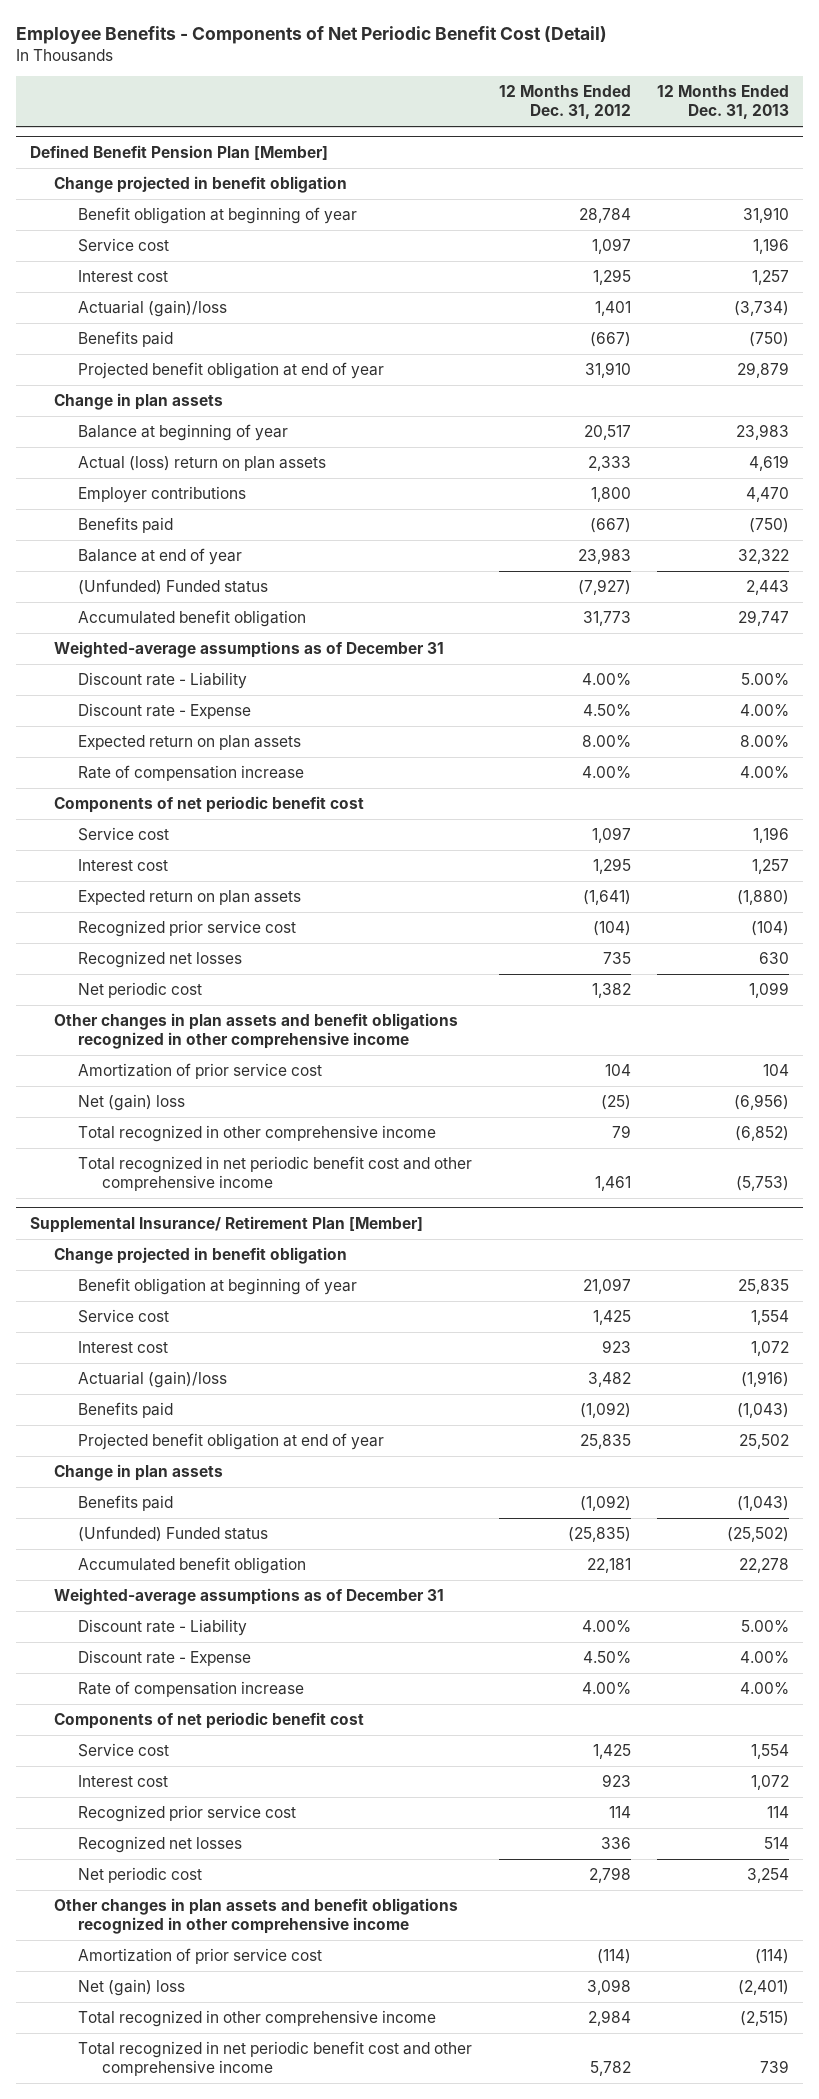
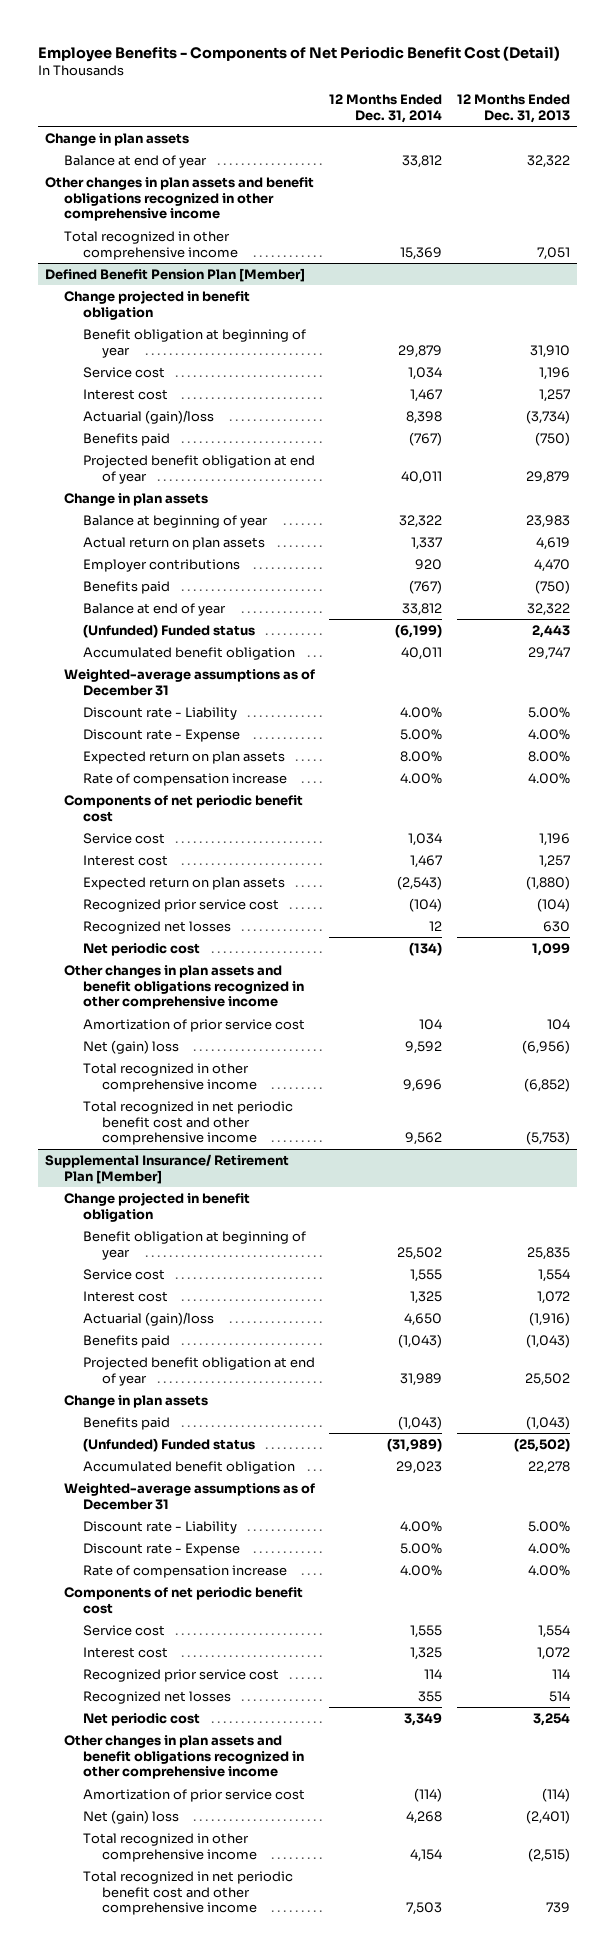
- | 12 Months Ended Dec. 31, 2012 | 12 Months Ended Dec. 31, 2013
+ | 12 Months Ended Dec. 31, 2014 | 12 Months Ended Dec. 31, 2013
+ Change in plan assets
+ Balance at end of year | 33,812 | 32,322
+ Other changes in plan assets and benefit obligations recognized in other comprehensive income
+ Total recognized in other comprehensive income | 15,369 | 7,051
@ Defined Benefit Pension Plan [Member]
- Actual (loss) return on plan assets | 2,333 | 4,619
+ Actual return on plan assets | 1,337 | 4,619

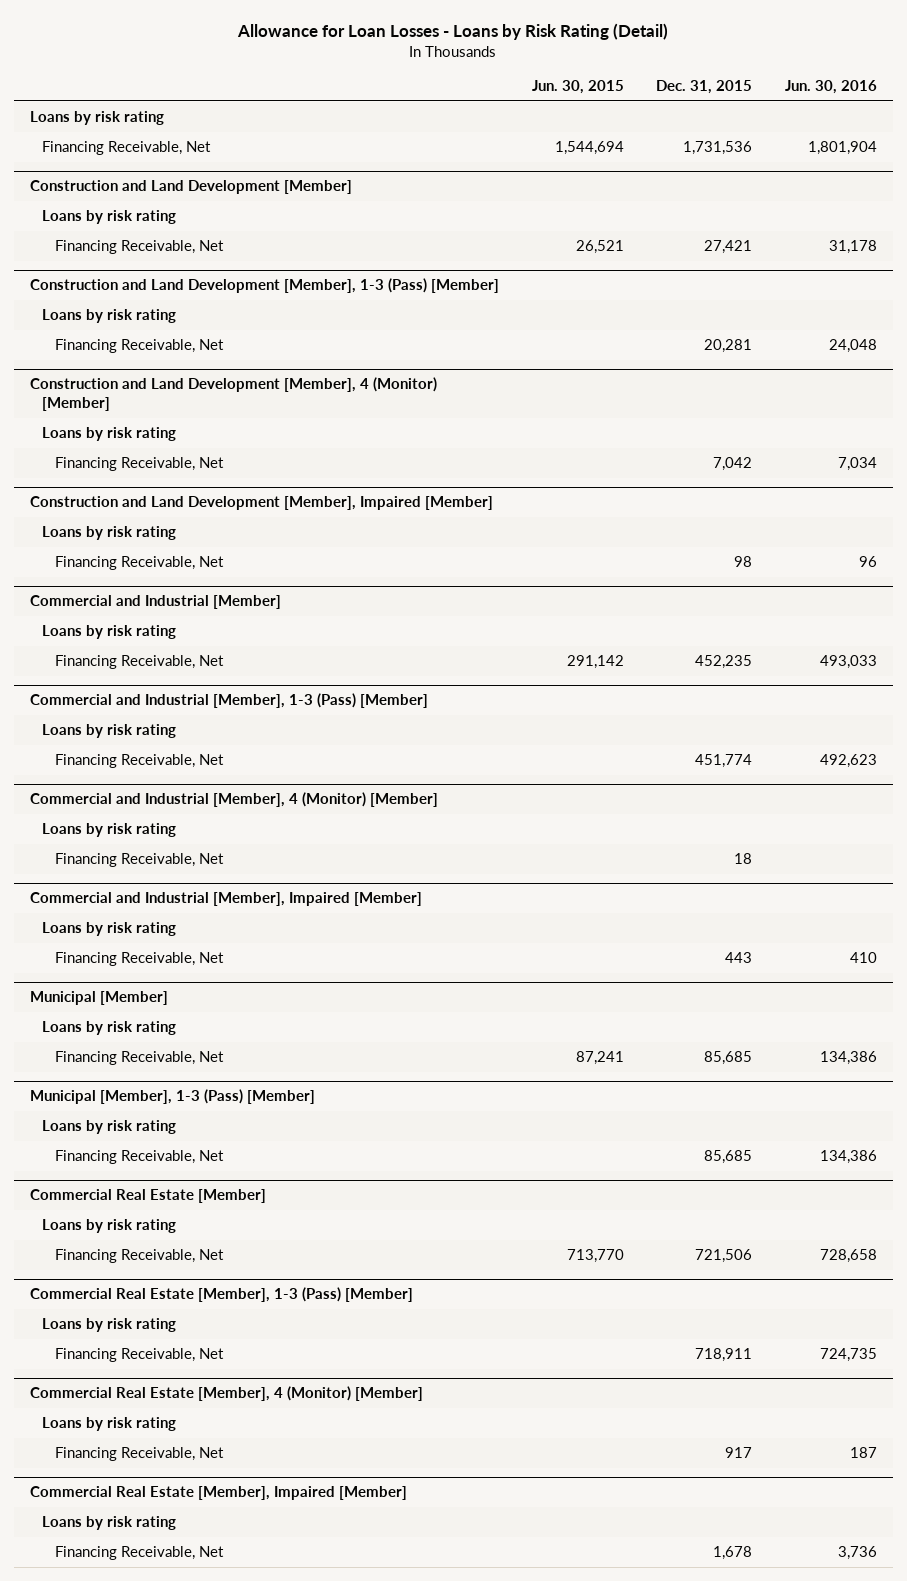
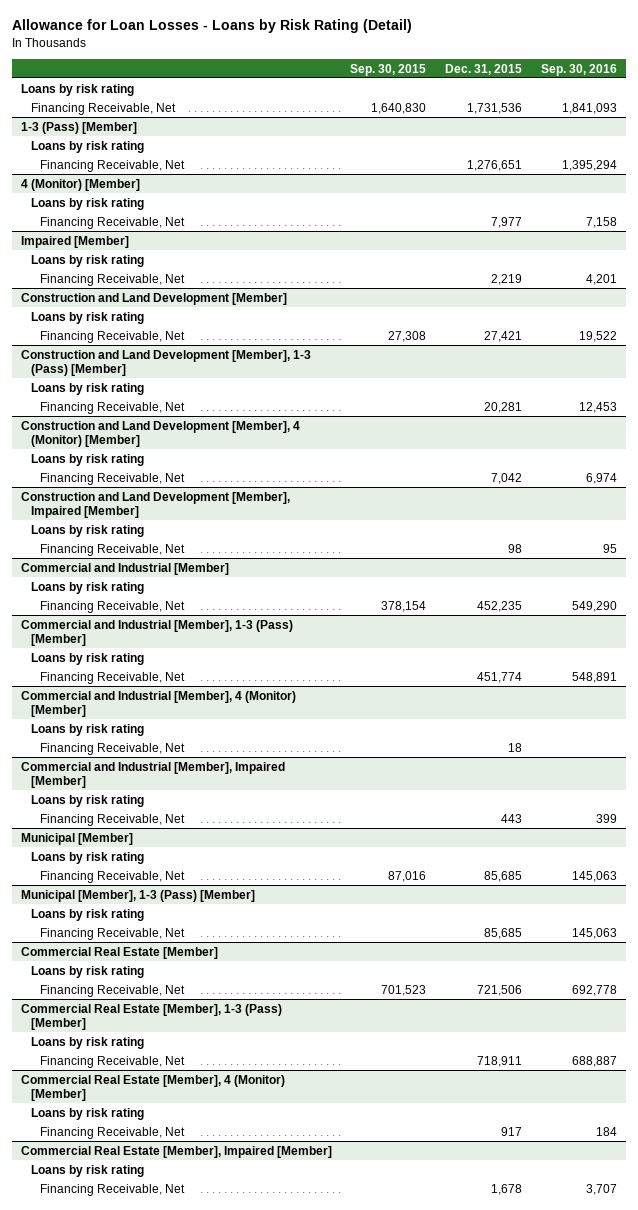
- | Jun. 30, 2015 | Dec. 31, 2015 | Jun. 30, 2016
+ | Sep. 30, 2015 | Dec. 31, 2015 | Sep. 30, 2016
+ 1-3 (Pass) [Member]
+ Loans by risk rating
+ Financing Receivable, Net | | 1,276,651 | 1,395,294
+ 4 (Monitor) [Member]
+ Loans by risk rating
+ Financing Receivable, Net | | 7,977 | 7,158
+ Impaired [Member]
+ Loans by risk rating
+ Financing Receivable, Net | | 2,219 | 4,201

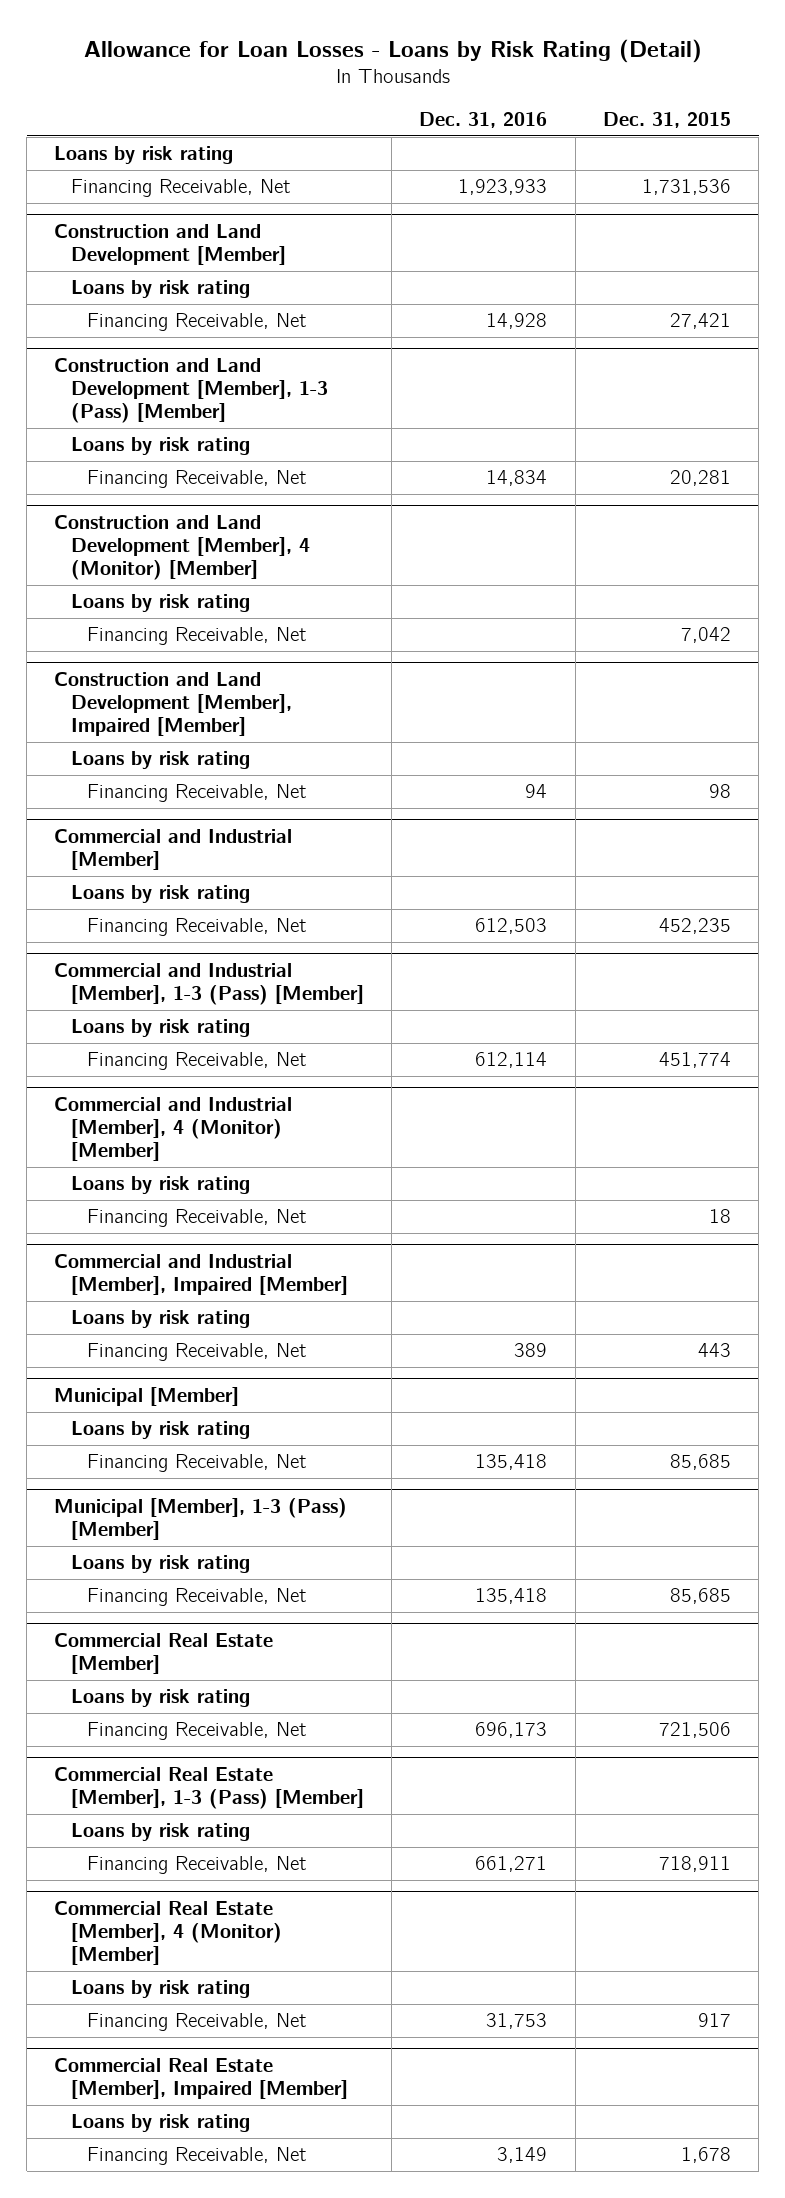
- | Sep. 30, 2015 | Dec. 31, 2015 | Sep. 30, 2016
+ | Dec. 31, 2016 | Dec. 31, 2015
- 1-3 (Pass) [Member]
- Loans by risk rating
- Financing Receivable, Net | | 1,276,651 | 1,395,294
- 4 (Monitor) [Member]
- Loans by risk rating
- Financing Receivable, Net | | 7,977 | 7,158
- Impaired [Member]
- Loans by risk rating
- Financing Receivable, Net | | 2,219 | 4,201

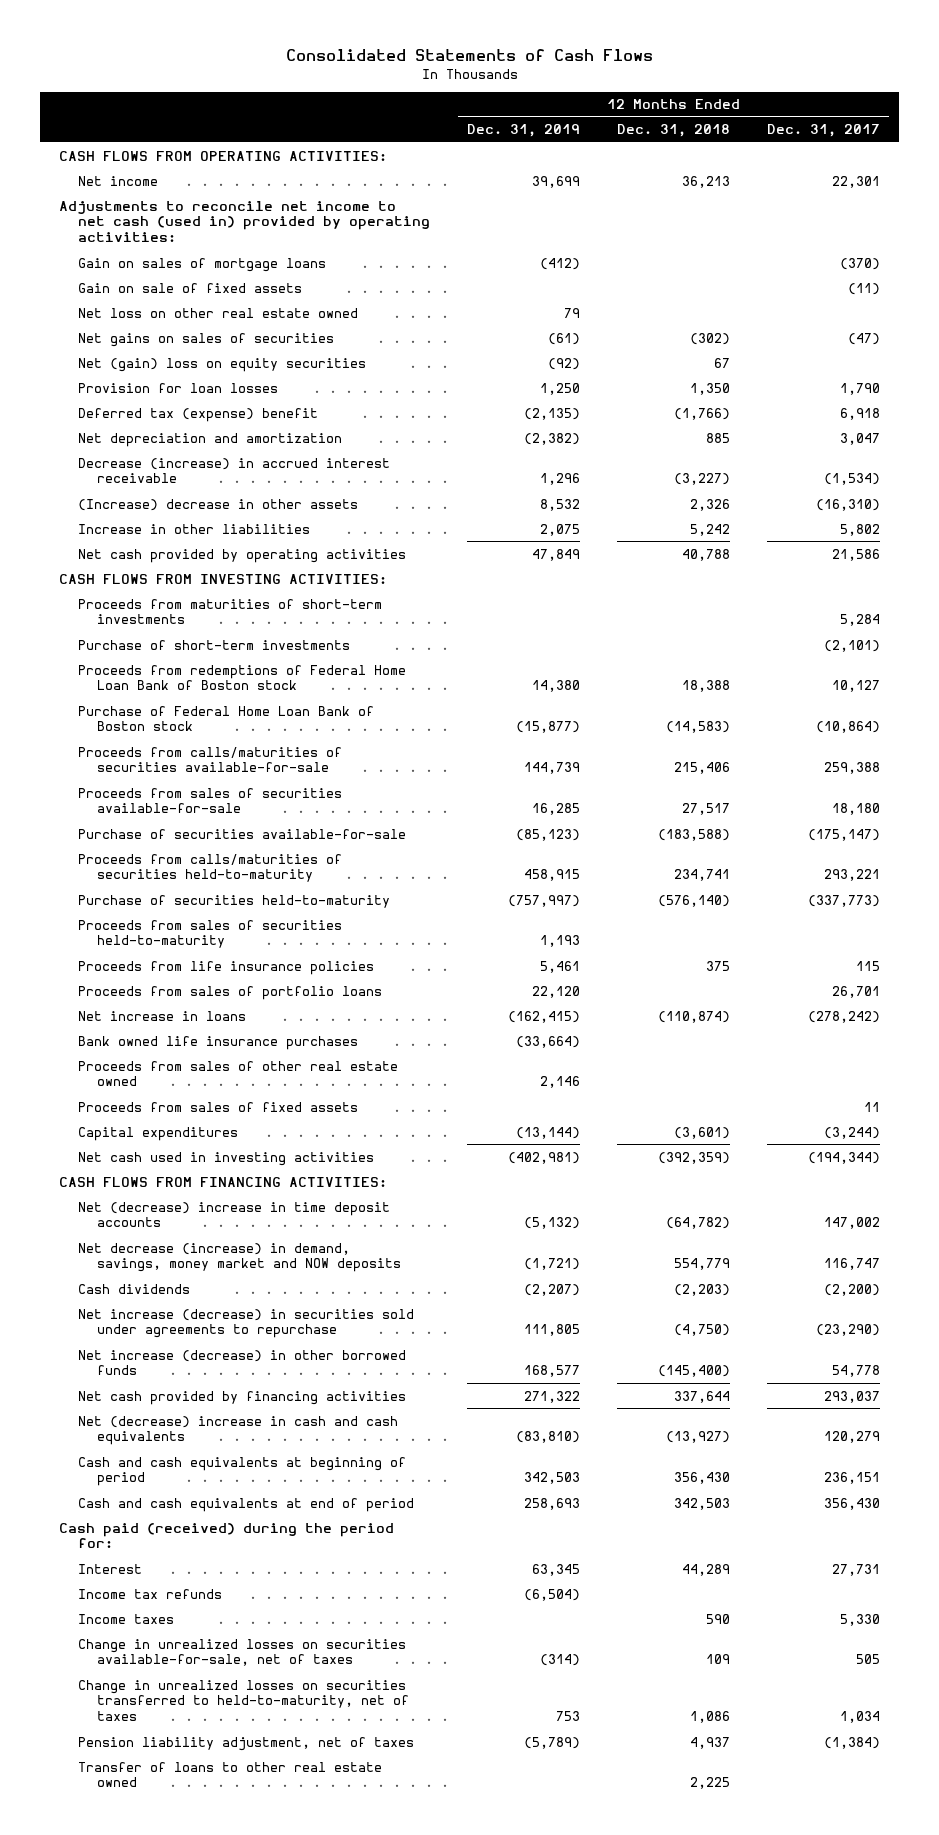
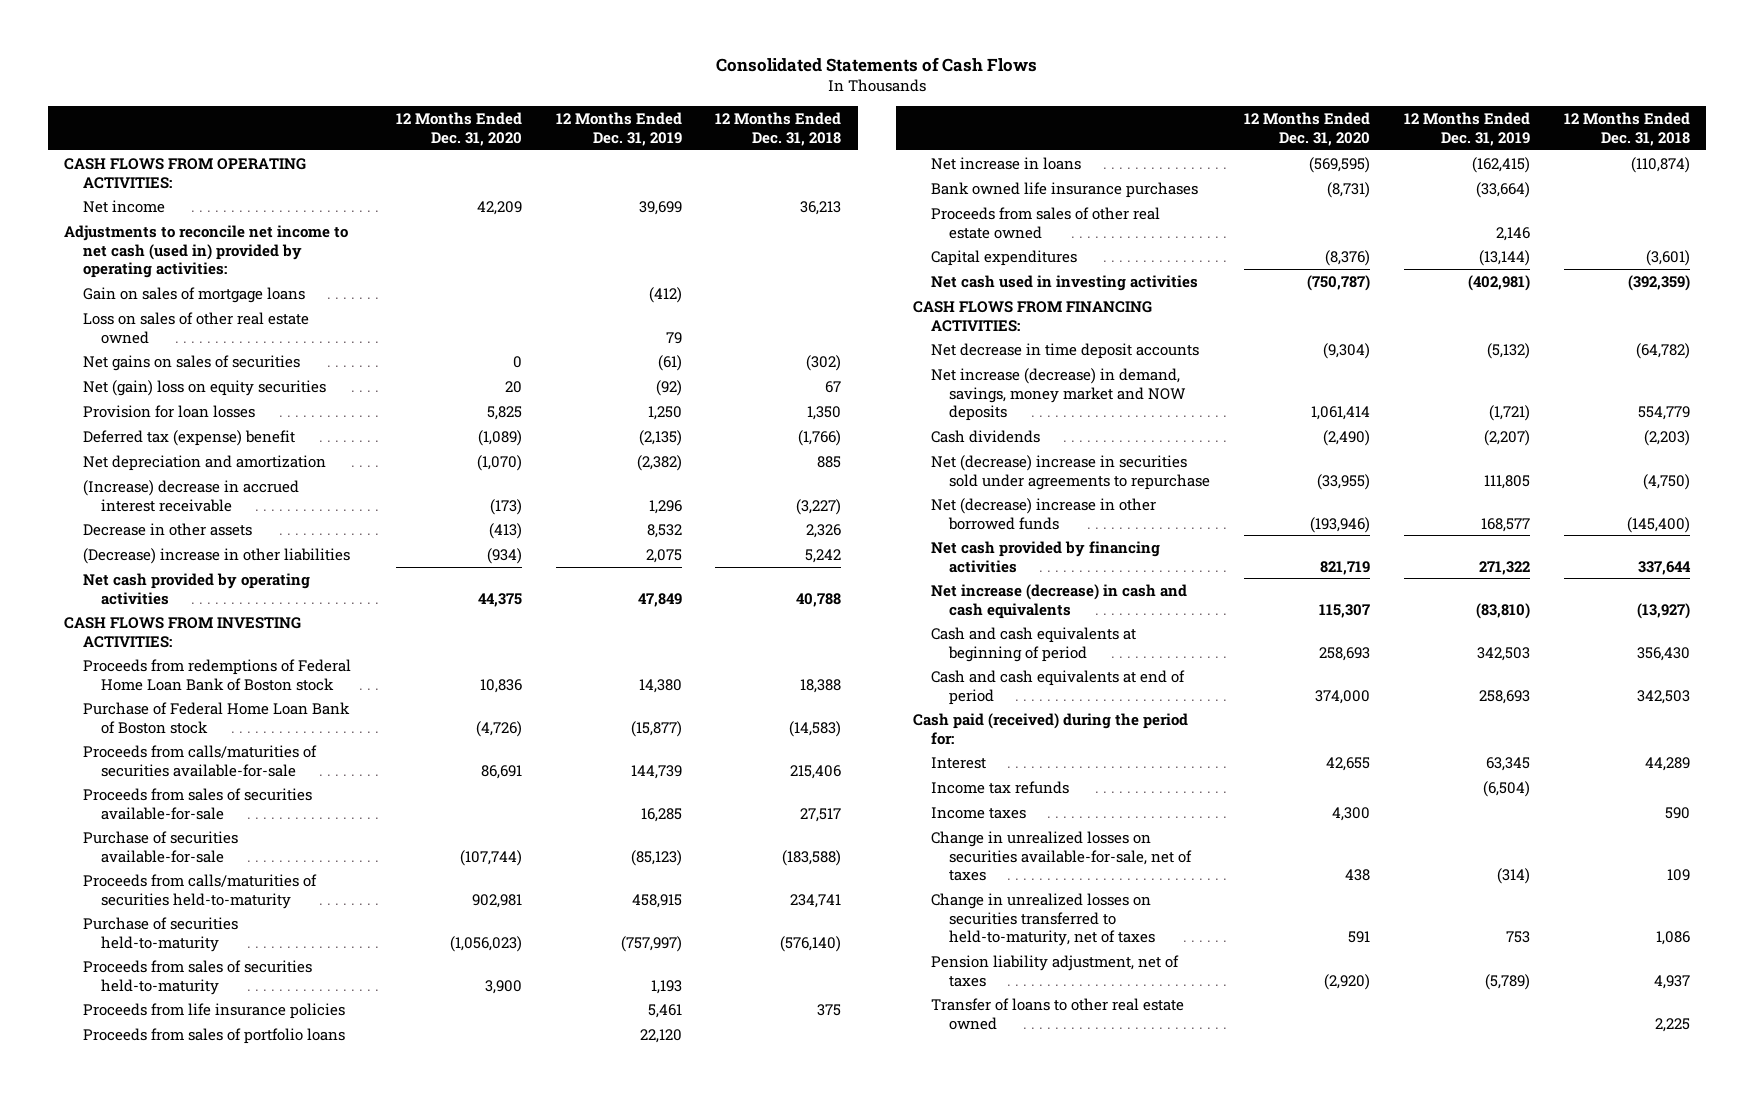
- | 12 Months Ended Dec. 31, 2019 | 12 Months Ended Dec. 31, 2018 | 12 Months Ended Dec. 31, 2017
+ | 12 Months Ended Dec. 31, 2020 | 12 Months Ended Dec. 31, 2019 | 12 Months Ended Dec. 31, 2018
- Gain on sale of fixed assets | | | (11)
- Net loss on other real estate owned | 79 | |
+ Loss on sales of other real estate owned | | 79 |
- Decrease (increase) in accrued interest receivable | 1,296 | (3,227) | (1,534)
- (Increase) decrease in other assets | 8,532 | 2,326 | (16,310)
- Increase in other liabilities | 2,075 | 5,242 | 5,802
+ (Increase) decrease in accrued interest receivable | (173) | 1,296 | (3,227)
+ Decrease in other assets | (413) | 8,532 | 2,326
+ (Decrease) increase in other liabilities | (934) | 2,075 | 5,242
- Proceeds from maturities of short-term investments | | | 5,284
- Purchase of short-term investments | | | (2,101)
- Proceeds from sales of fixed assets | | | 11
- Net (decrease) increase in time deposit accounts | (5,132) | (64,782) | 147,002
- Net decrease (increase) in demand, savings, money market and NOW deposits | (1,721) | 554,779 | 116,747
+ Net decrease in time deposit accounts | (9,304) | (5,132) | (64,782)
+ Net increase (decrease) in demand, savings, money market and NOW deposits | 1,061,414 | (1,721) | 554,779
- Net increase (decrease) in securities sold under agreements to repurchase | 111,805 | (4,750) | (23,290)
- Net increase (decrease) in other borrowed funds | 168,577 | (145,400) | 54,778
+ Net (decrease) increase in securities sold under agreements to repurchase | (33,955) | 111,805 | (4,750)
+ Net (decrease) increase in other borrowed funds | (193,946) | 168,577 | (145,400)
- Net (decrease) increase in cash and cash equivalents | (83,810) | (13,927) | 120,279
+ Net increase (decrease) in cash and cash equivalents | 115,307 | (83,810) | (13,927)

